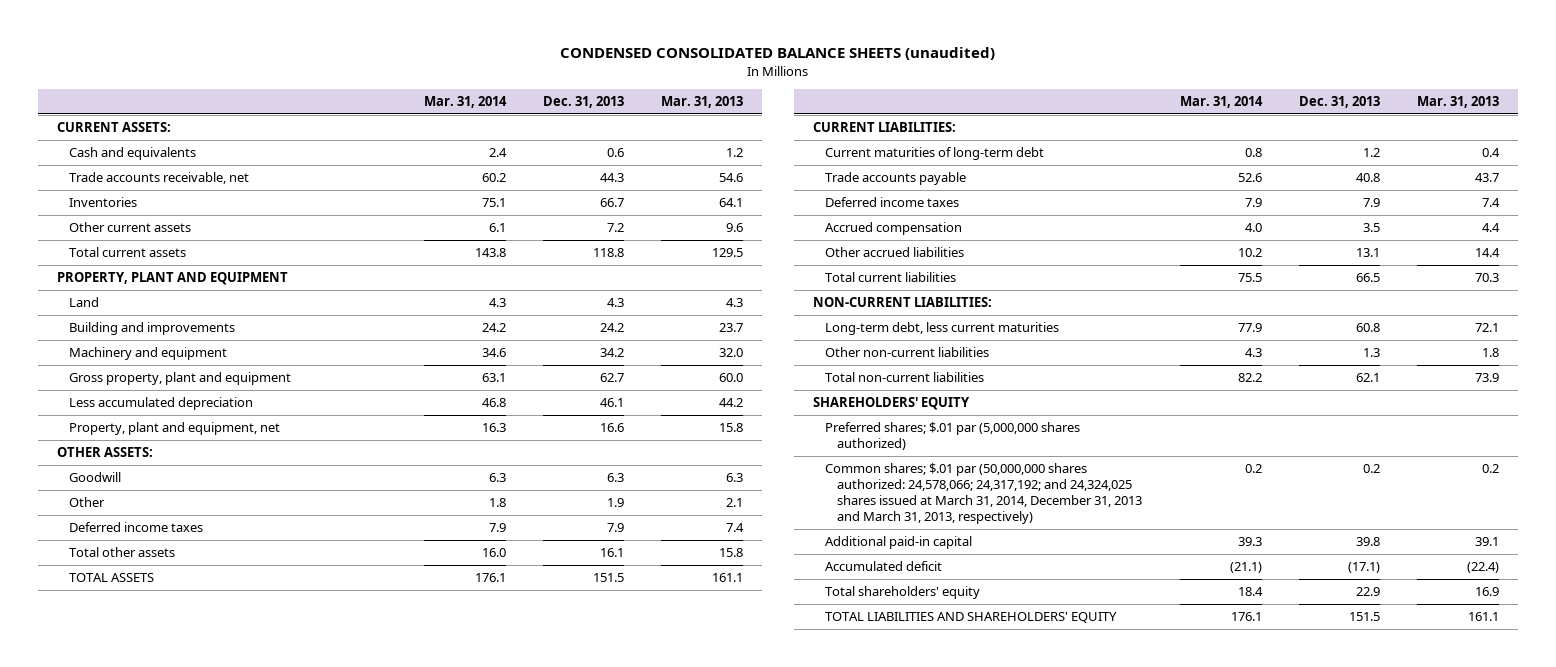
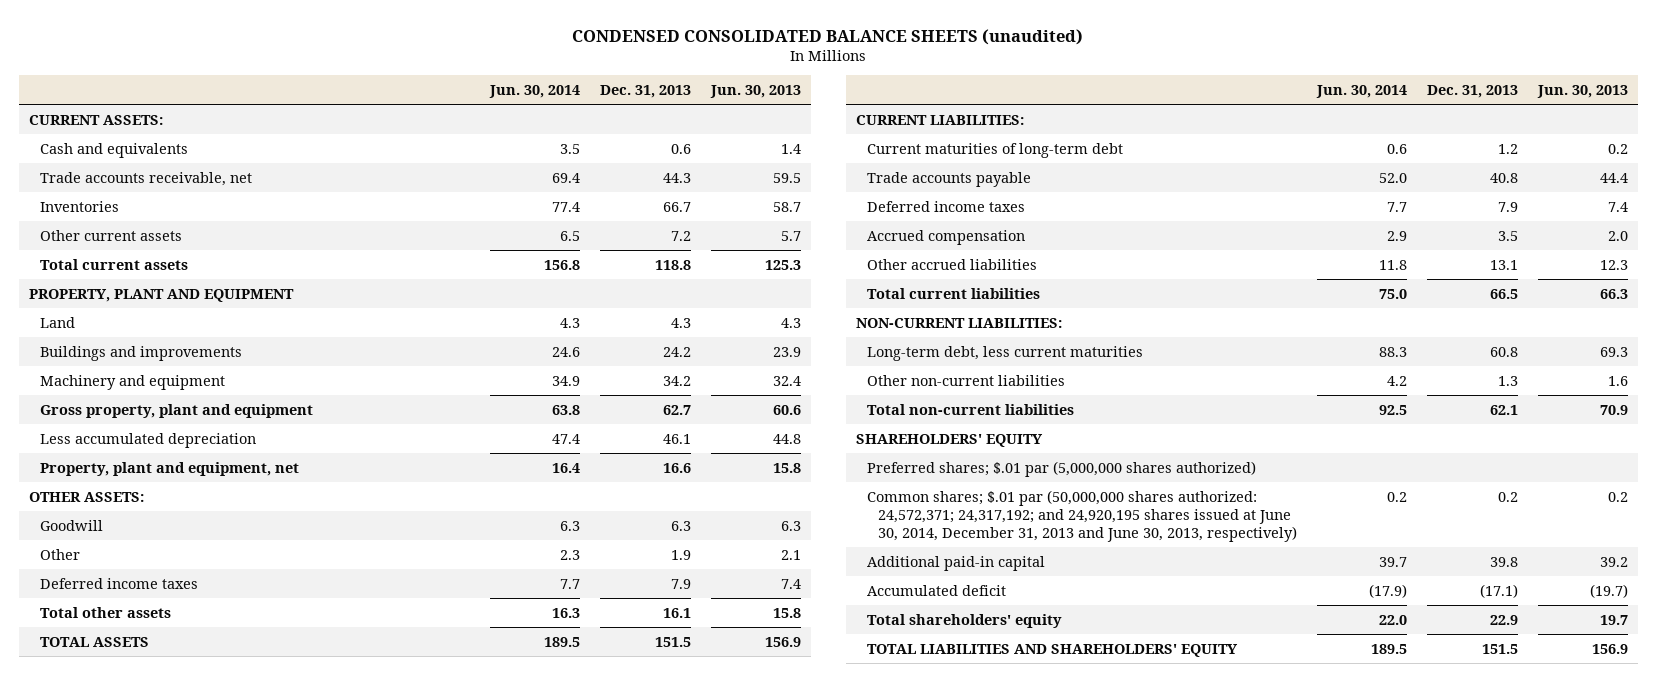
- | Mar. 31, 2014 | Dec. 31, 2013 | Mar. 31, 2013
+ | Jun. 30, 2014 | Dec. 31, 2013 | Jun. 30, 2013
- Building and improvements | 24.2 | 24.2 | 23.7
+ Buildings and improvements | 24.6 | 24.2 | 23.9
- Common shares; $.01 par (50,000,000 shares authorized: 24,578,066; 24,317,192; and 24,324,025 shares issued at March 31, 2014, December 31, 2013 and March 31, 2013, respectively) | 0.2 | 0.2 | 0.2
+ Common shares; $.01 par (50,000,000 shares authorized: 24,572,371; 24,317,192; and 24,920,195 shares issued at June 30, 2014, December 31, 2013 and June 30, 2013, respectively) | 0.2 | 0.2 | 0.2

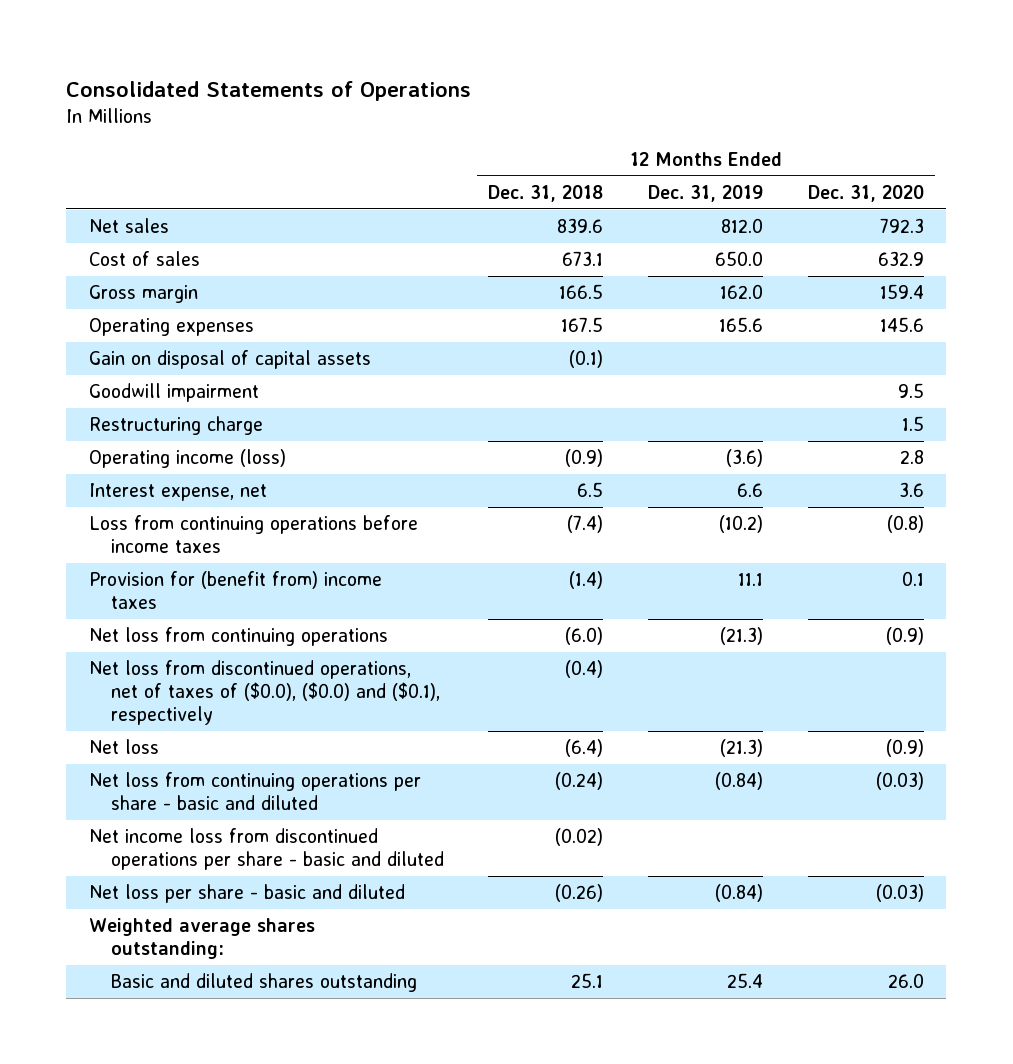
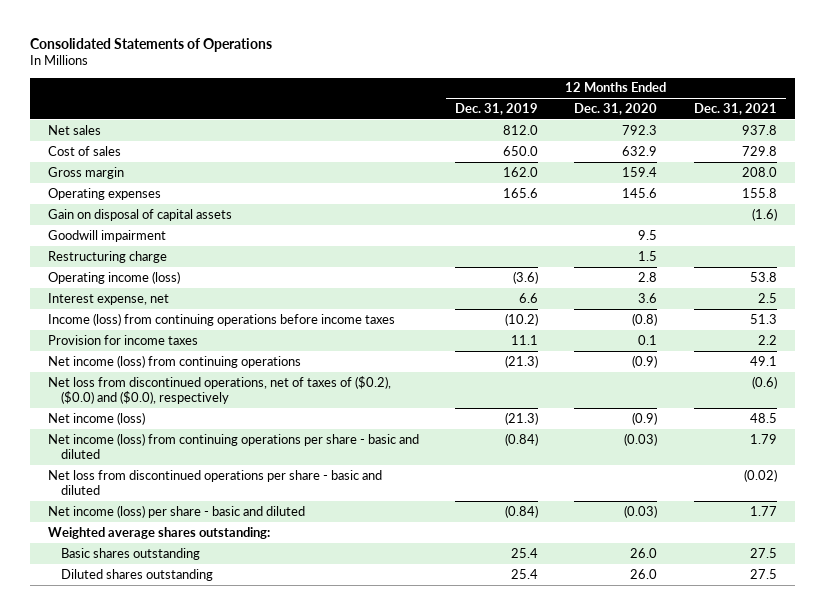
- | 12 Months Ended Dec. 31, 2018 | 12 Months Ended Dec. 31, 2019 | 12 Months Ended Dec. 31, 2020
+ | 12 Months Ended Dec. 31, 2019 | 12 Months Ended Dec. 31, 2020 | 12 Months Ended Dec. 31, 2021
- Loss from continuing operations before income taxes | (7.4) | (10.2) | (0.8)
- Provision for (benefit from) income taxes | (1.4) | 11.1 | 0.1
- Net loss from continuing operations | (6.0) | (21.3) | (0.9)
- Net loss from discontinued operations, net of taxes of ($0.0), ($0.0) and ($0.1), respectively | (0.4) | |
- Net loss | (6.4) | (21.3) | (0.9)
- Net loss from continuing operations per share - basic and diluted | (0.24) | (0.84) | (0.03)
- Net income loss from discontinued operations per share - basic and diluted | (0.02) | |
- Net loss per share - basic and diluted | (0.26) | (0.84) | (0.03)
+ Income (loss) from continuing operations before income taxes | (10.2) | (0.8) | 51.3
+ Provision for income taxes | 11.1 | 0.1 | 2.2
+ Net income (loss) from continuing operations | (21.3) | (0.9) | 49.1
+ Net loss from discontinued operations, net of taxes of ($0.2), ($0.0) and ($0.0), respectively | | | (0.6)
+ Net income (loss) | (21.3) | (0.9) | 48.5
+ Net income (loss) from continuing operations per share - basic and diluted | (0.84) | (0.03) | 1.79
+ Net loss from discontinued operations per share - basic and diluted | | | (0.02)
+ Net income (loss) per share - basic and diluted | (0.84) | (0.03) | 1.77
- Basic and diluted shares outstanding | 25.1 | 25.4 | 26.0
+ Basic shares outstanding | 25.4 | 26.0 | 27.5
+ Diluted shares outstanding | 25.4 | 26.0 | 27.5

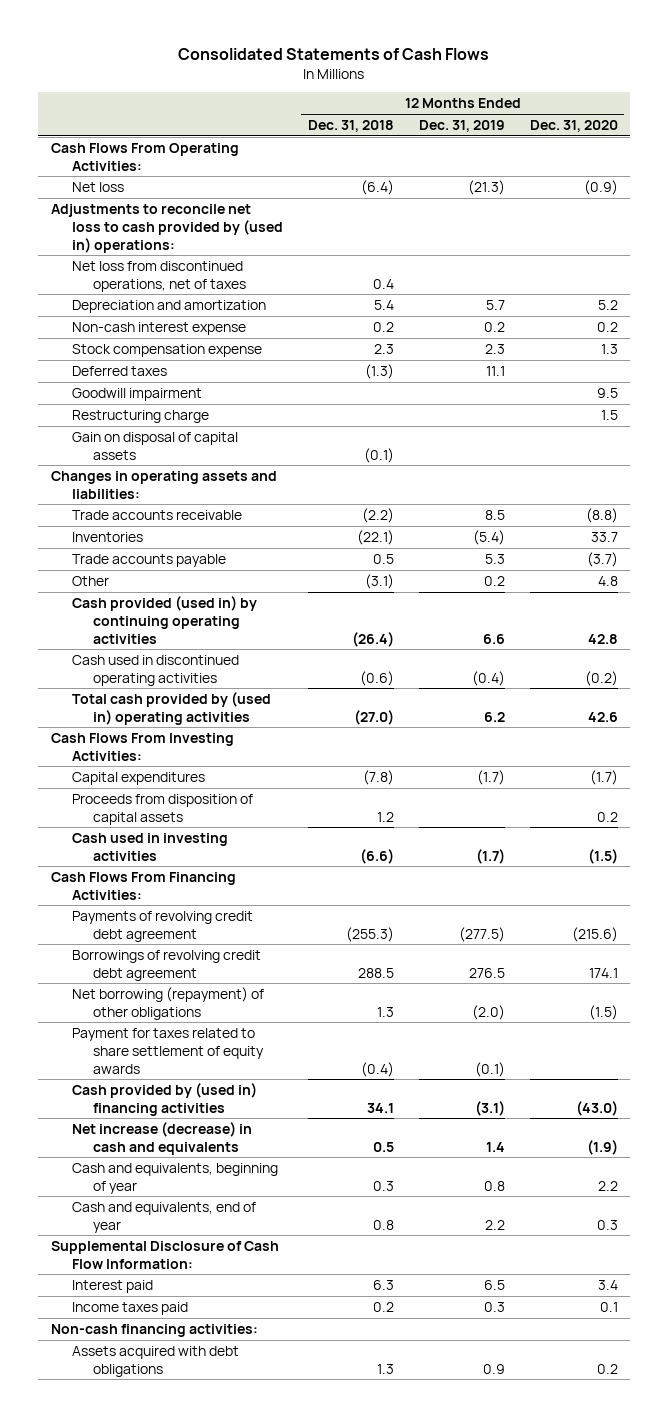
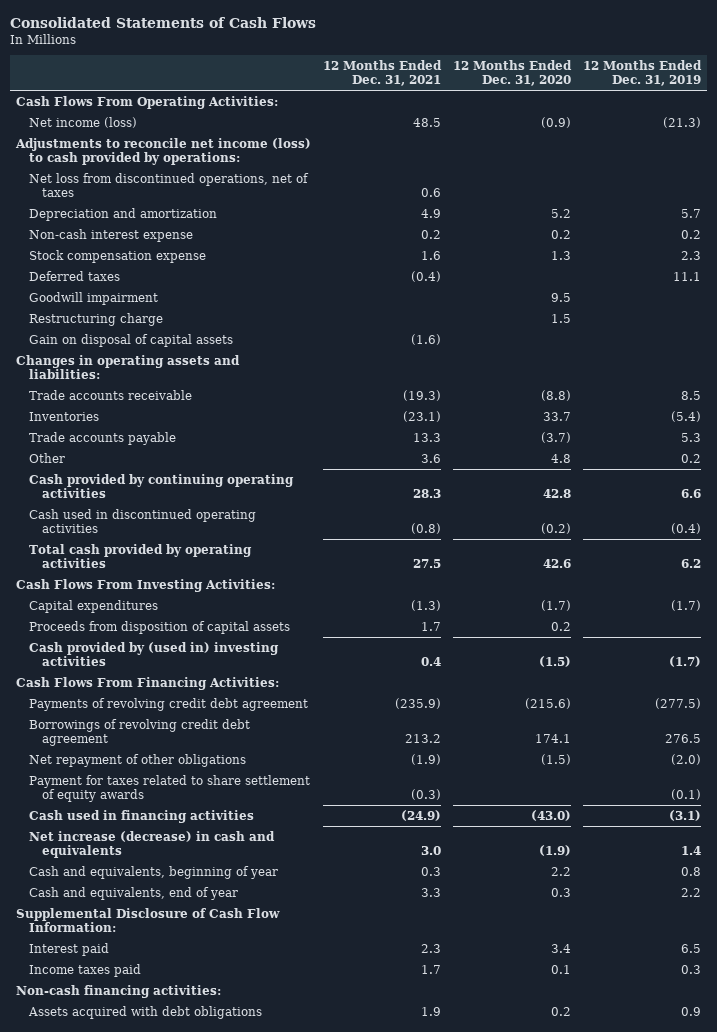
- | 12 Months Ended Dec. 31, 2018 | 12 Months Ended Dec. 31, 2019 | 12 Months Ended Dec. 31, 2020
+ | 12 Months Ended Dec. 31, 2021 | 12 Months Ended Dec. 31, 2020 | 12 Months Ended Dec. 31, 2019
- Net loss | (6.4) | (21.3) | (0.9)
- Adjustments to reconcile net loss to cash provided by (used in) operations:
+ Net income (loss) | 48.5 | (0.9) | (21.3)
+ Adjustments to reconcile net income (loss) to cash provided by operations:
- Cash provided (used in) by continuing operating activities | (26.4) | 6.6 | 42.8
+ Cash provided by continuing operating activities | 28.3 | 42.8 | 6.6
- Total cash provided by (used in) operating activities | (27.0) | 6.2 | 42.6
+ Total cash provided by operating activities | 27.5 | 42.6 | 6.2
- Cash used in investing activities | (6.6) | (1.7) | (1.5)
+ Cash provided by (used in) investing activities | 0.4 | (1.5) | (1.7)
- Net borrowing (repayment) of other obligations | 1.3 | (2.0) | (1.5)
+ Net repayment of other obligations | (1.9) | (1.5) | (2.0)
- Cash provided by (used in) financing activities | 34.1 | (3.1) | (43.0)
+ Cash used in financing activities | (24.9) | (43.0) | (3.1)

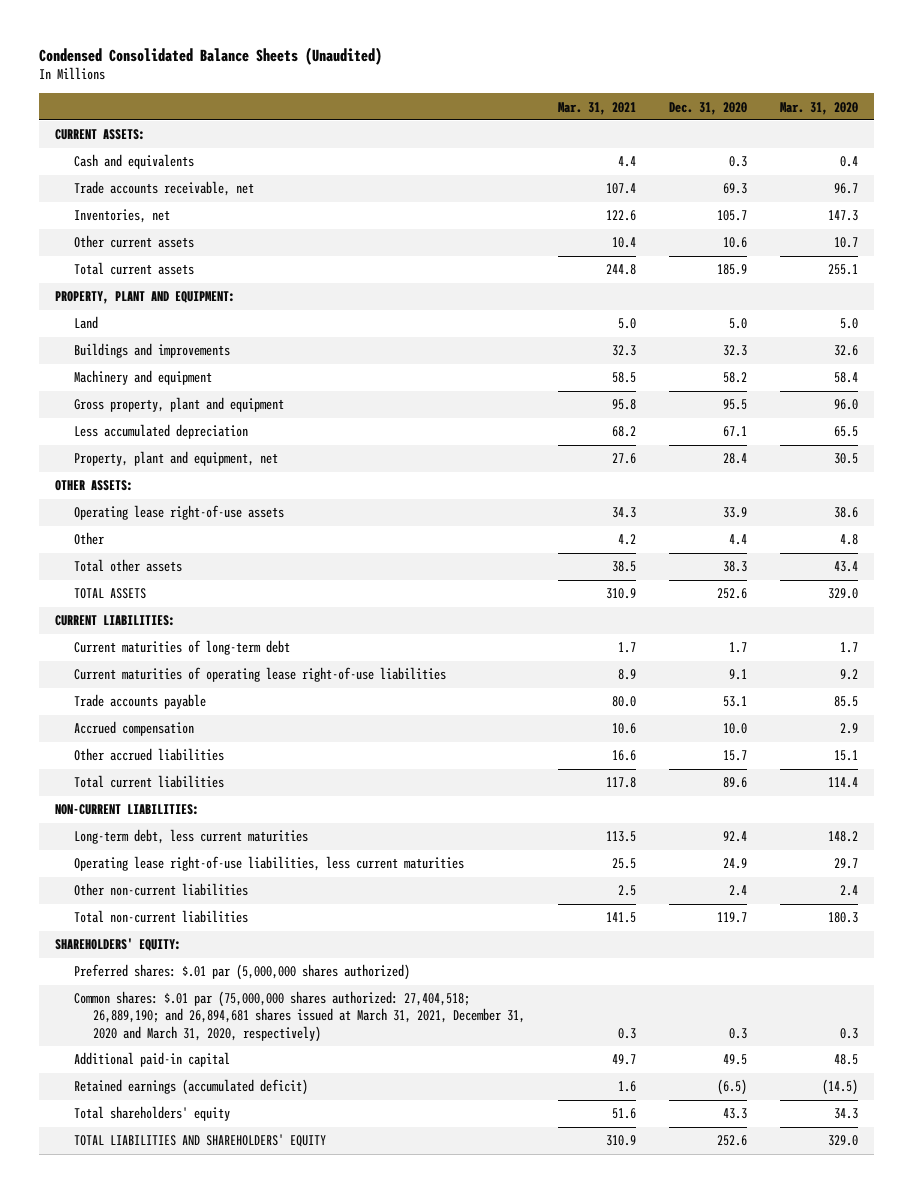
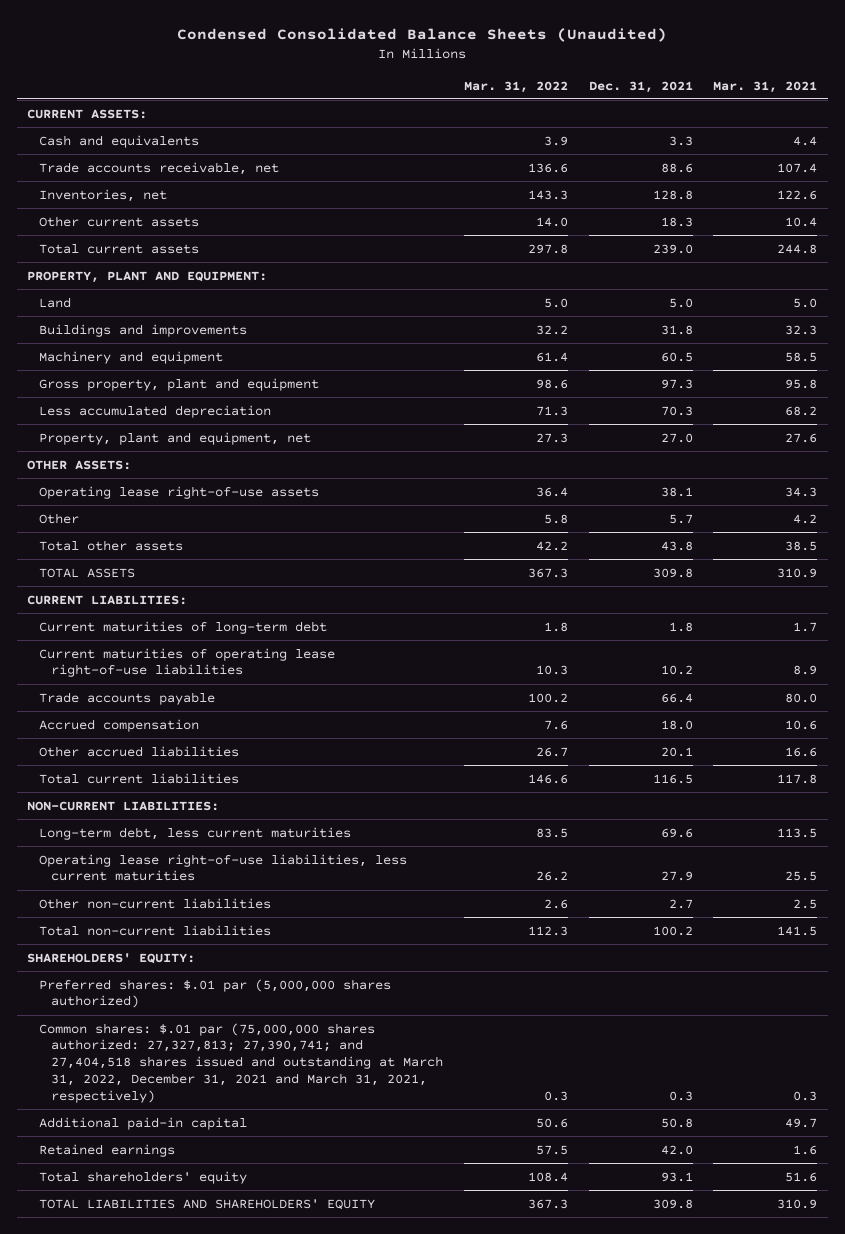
- | Mar. 31, 2021 | Dec. 31, 2020 | Mar. 31, 2020
+ | Mar. 31, 2022 | Dec. 31, 2021 | Mar. 31, 2021
- Common shares: $.01 par (75,000,000 shares authorized: 27,404,518; 26,889,190; and 26,894,681 shares issued at March 31, 2021, December 31, 2020 and March 31, 2020, respectively) | 0.3 | 0.3 | 0.3
+ Common shares: $.01 par (75,000,000 shares authorized: 27,327,813; 27,390,741; and 27,404,518 shares issued and outstanding at March 31, 2022, December 31, 2021 and March 31, 2021, respectively) | 0.3 | 0.3 | 0.3
- Retained earnings (accumulated deficit) | 1.6 | (6.5) | (14.5)
+ Retained earnings | 57.5 | 42.0 | 1.6

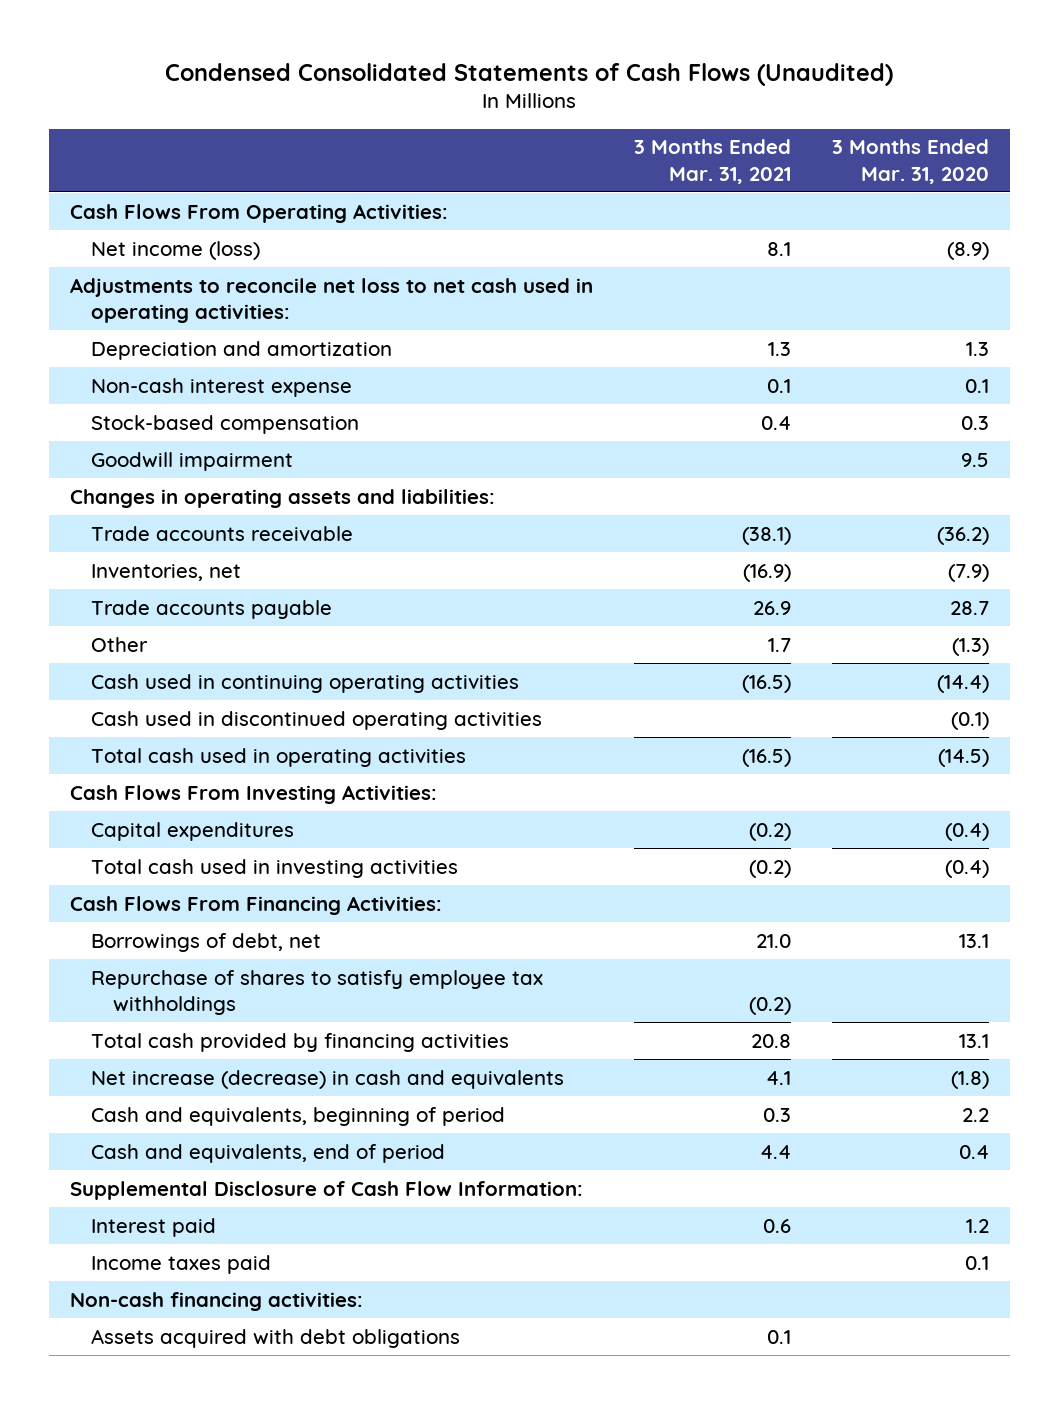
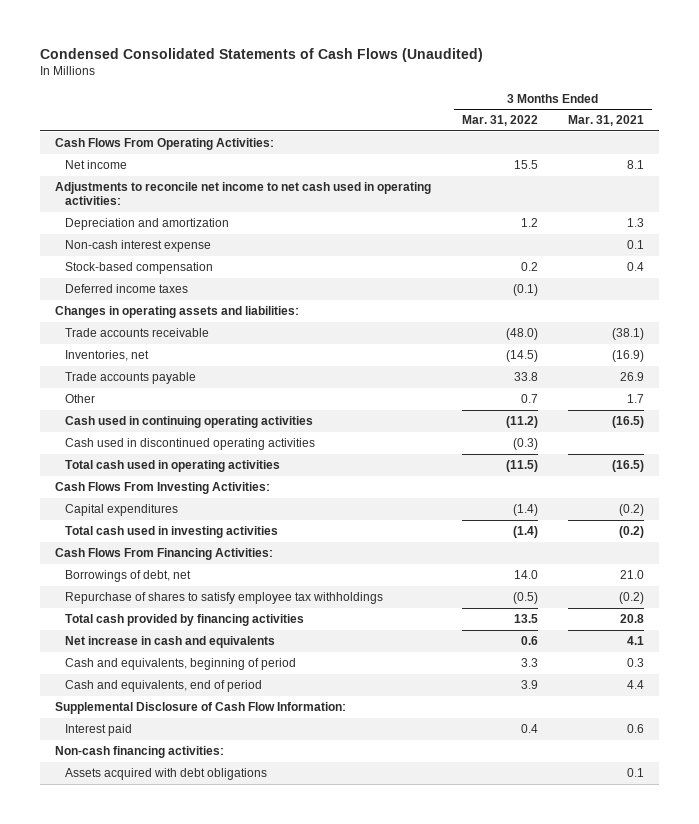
- | 3 Months Ended Mar. 31, 2021 | 3 Months Ended Mar. 31, 2020
+ | 3 Months Ended Mar. 31, 2022 | 3 Months Ended Mar. 31, 2021
- Net income (loss) | 8.1 | (8.9)
- Adjustments to reconcile net loss to net cash used in operating activities:
+ Net income | 15.5 | 8.1
+ Adjustments to reconcile net income to net cash used in operating activities:
- Goodwill impairment | | 9.5
+ Deferred income taxes | (0.1) |
- Net increase (decrease) in cash and equivalents | 4.1 | (1.8)
+ Net increase in cash and equivalents | 0.6 | 4.1
- Income taxes paid | | 0.1

